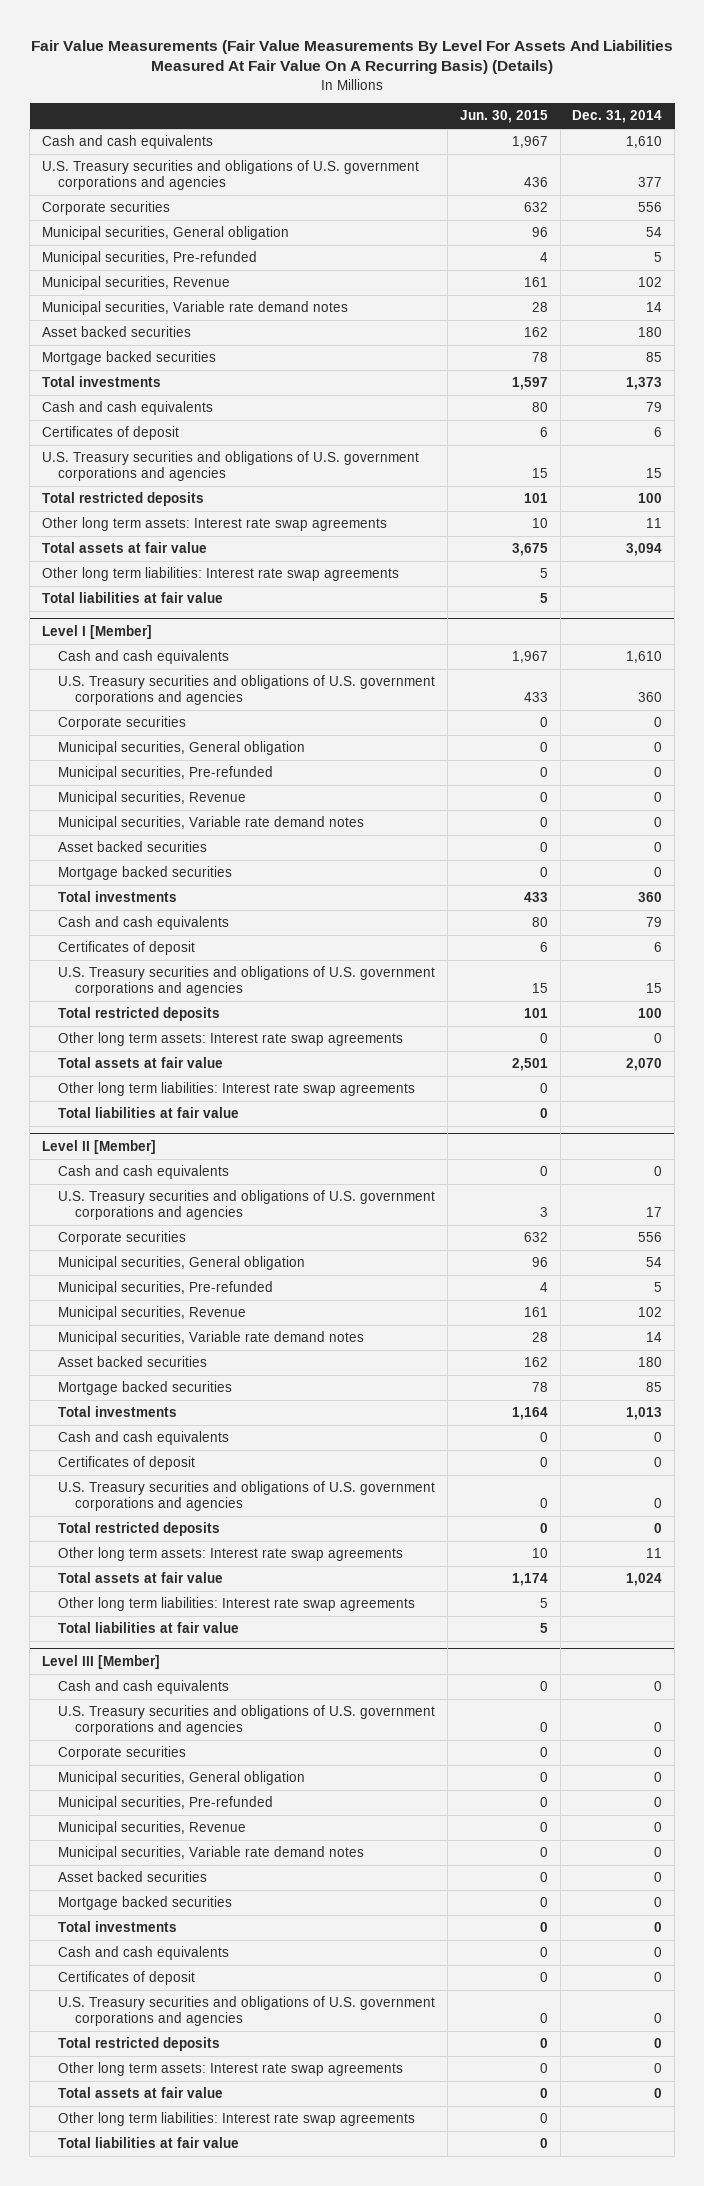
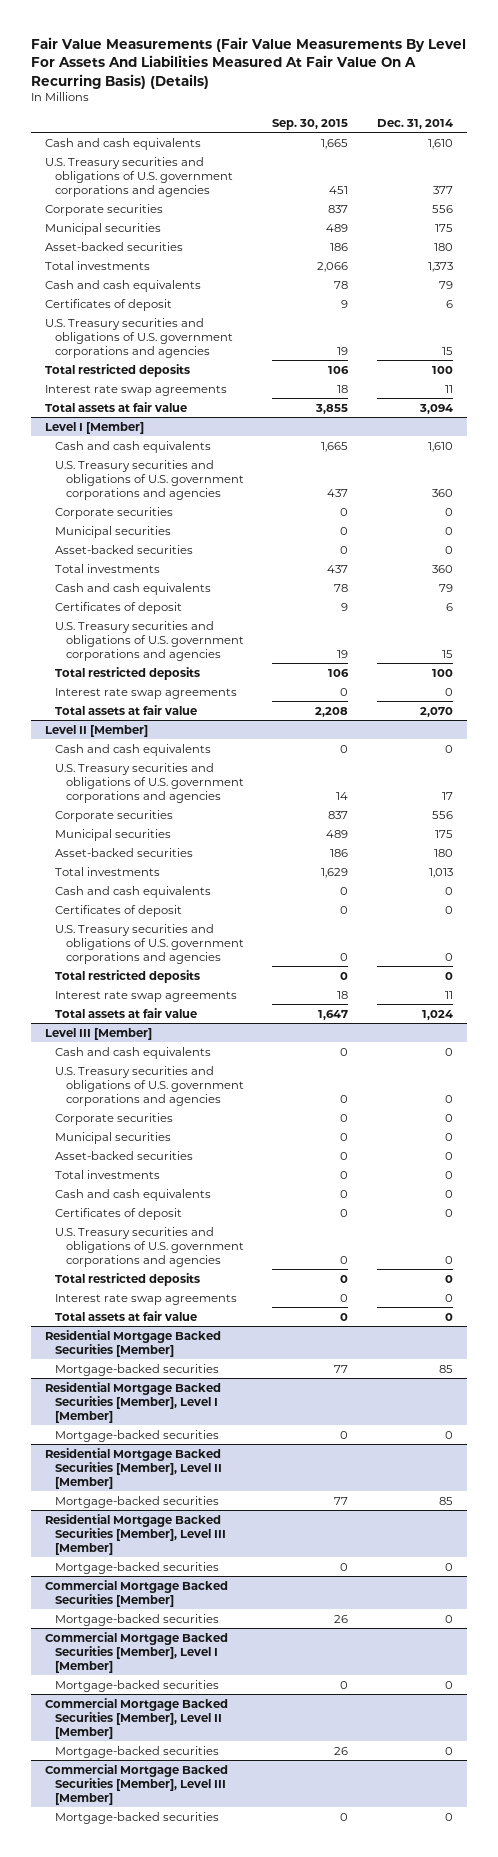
- | Jun. 30, 2015 | Dec. 31, 2014
+ | Sep. 30, 2015 | Dec. 31, 2014
- Municipal securities, General obligation | 96 | 54
- Municipal securities, Pre-refunded | 4 | 5
- Municipal securities, Revenue | 161 | 102
- Municipal securities, Variable rate demand notes | 28 | 14
- Asset backed securities | 162 | 180
- Mortgage backed securities | 78 | 85
+ Municipal securities | 489 | 175
+ Asset-backed securities | 186 | 180
- Other long term assets: Interest rate swap agreements | 10 | 11
+ Interest rate swap agreements | 18 | 11
- Other long term liabilities: Interest rate swap agreements | 5 |
- Total liabilities at fair value | 5 |
@ Level I [Member]
- Municipal securities, General obligation | 0 | 0
- Municipal securities, Pre-refunded | 0 | 0
- Municipal securities, Revenue | 0 | 0
- Municipal securities, Variable rate demand notes | 0 | 0
- Asset backed securities | 0 | 0
- Mortgage backed securities | 0 | 0
+ Municipal securities | 0 | 0
+ Asset-backed securities | 0 | 0
- Other long term assets: Interest rate swap agreements | 0 | 0
+ Interest rate swap agreements | 0 | 0
- Other long term liabilities: Interest rate swap agreements | 0 |
- Total liabilities at fair value | 0 |
@ Level II [Member]
- Municipal securities, General obligation | 96 | 54
- Municipal securities, Pre-refunded | 4 | 5
- Municipal securities, Revenue | 161 | 102
- Municipal securities, Variable rate demand notes | 28 | 14
- Asset backed securities | 162 | 180
- Mortgage backed securities | 78 | 85
+ Municipal securities | 489 | 175
+ Asset-backed securities | 186 | 180
- Other long term assets: Interest rate swap agreements | 10 | 11
+ Interest rate swap agreements | 18 | 11
- Other long term liabilities: Interest rate swap agreements | 5 |
- Total liabilities at fair value | 5 |
@ Level III [Member]
- Municipal securities, General obligation | 0 | 0
- Municipal securities, Pre-refunded | 0 | 0
- Municipal securities, Revenue | 0 | 0
- Municipal securities, Variable rate demand notes | 0 | 0
- Asset backed securities | 0 | 0
- Mortgage backed securities | 0 | 0
+ Municipal securities | 0 | 0
+ Asset-backed securities | 0 | 0
- Other long term assets: Interest rate swap agreements | 0 | 0
+ Interest rate swap agreements | 0 | 0
- Other long term liabilities: Interest rate swap agreements | 0 |
- Total liabilities at fair value | 0 |
+ Residential Mortgage Backed Securities [Member]
+ Mortgage-backed securities | 77 | 85
+ Residential Mortgage Backed Securities [Member], Level I [Member]
+ Mortgage-backed securities | 0 | 0
+ Residential Mortgage Backed Securities [Member], Level II [Member]
+ Mortgage-backed securities | 77 | 85
+ Residential Mortgage Backed Securities [Member], Level III [Member]
+ Mortgage-backed securities | 0 | 0
+ Commercial Mortgage Backed Securities [Member]
+ Mortgage-backed securities | 26 | 0
+ Commercial Mortgage Backed Securities [Member], Level I [Member]
+ Mortgage-backed securities | 0 | 0
+ Commercial Mortgage Backed Securities [Member], Level II [Member]
+ Mortgage-backed securities | 26 | 0
+ Commercial Mortgage Backed Securities [Member], Level III [Member]
+ Mortgage-backed securities | 0 | 0

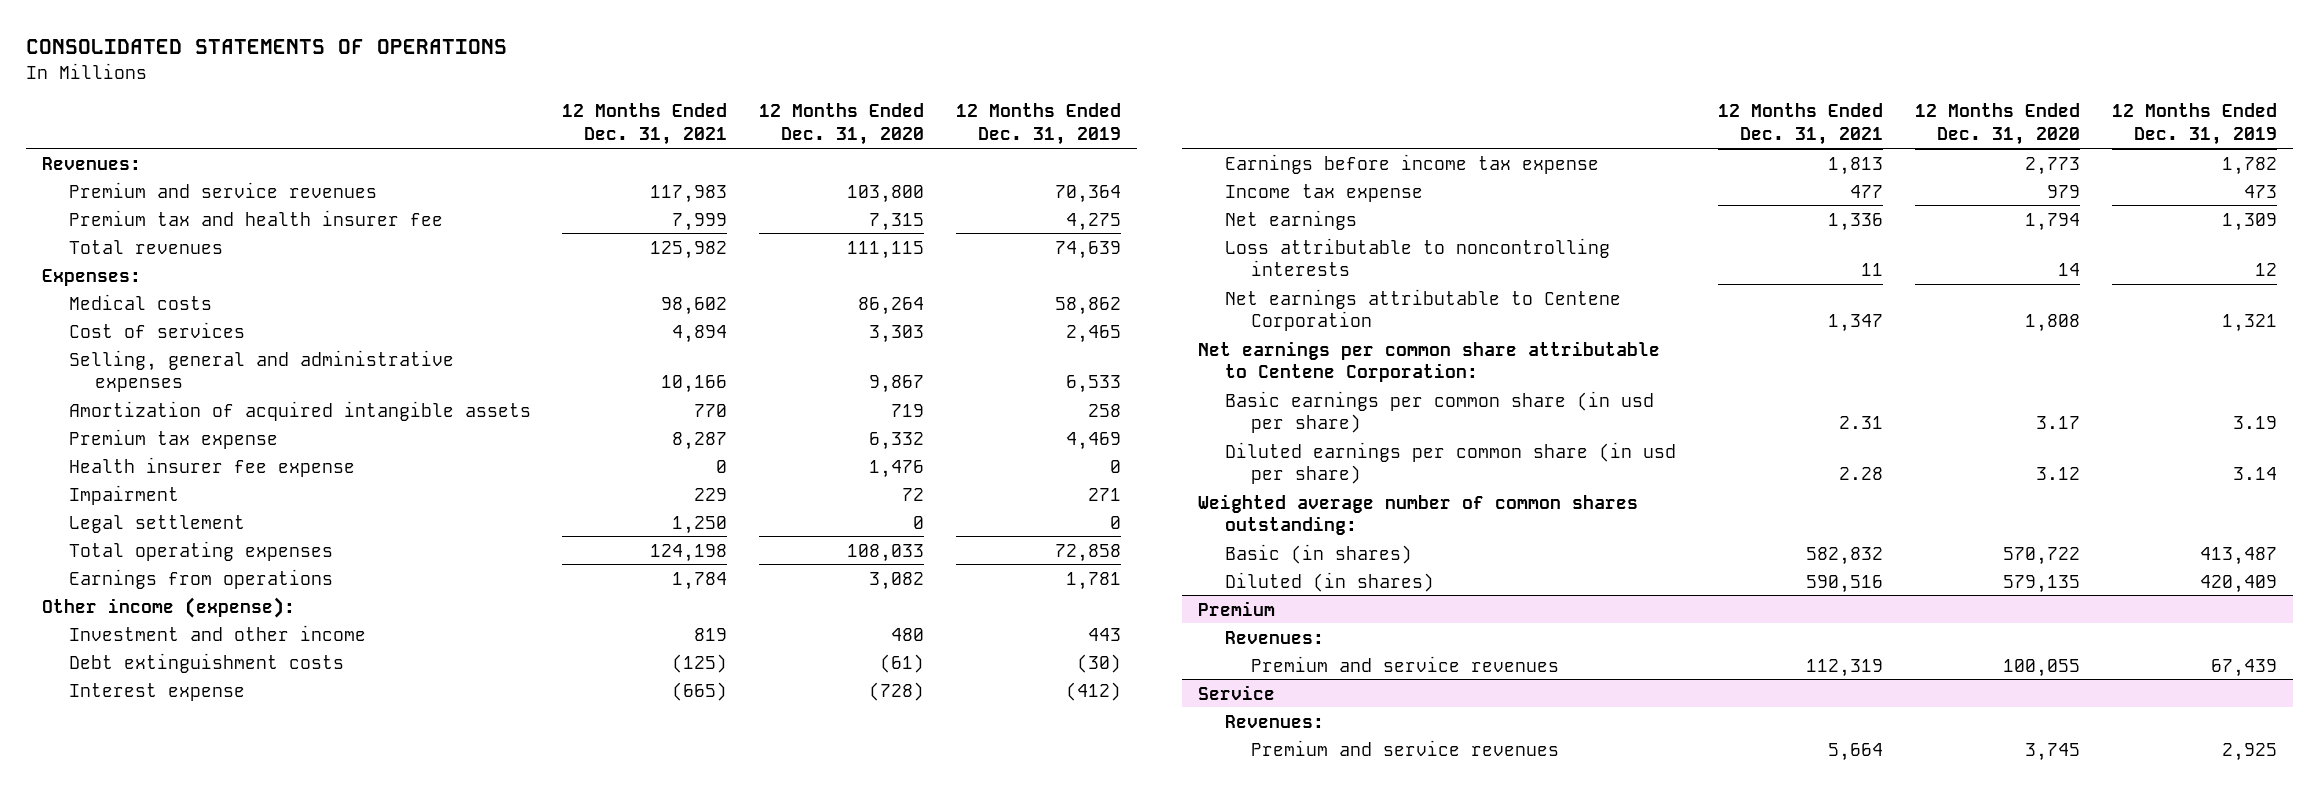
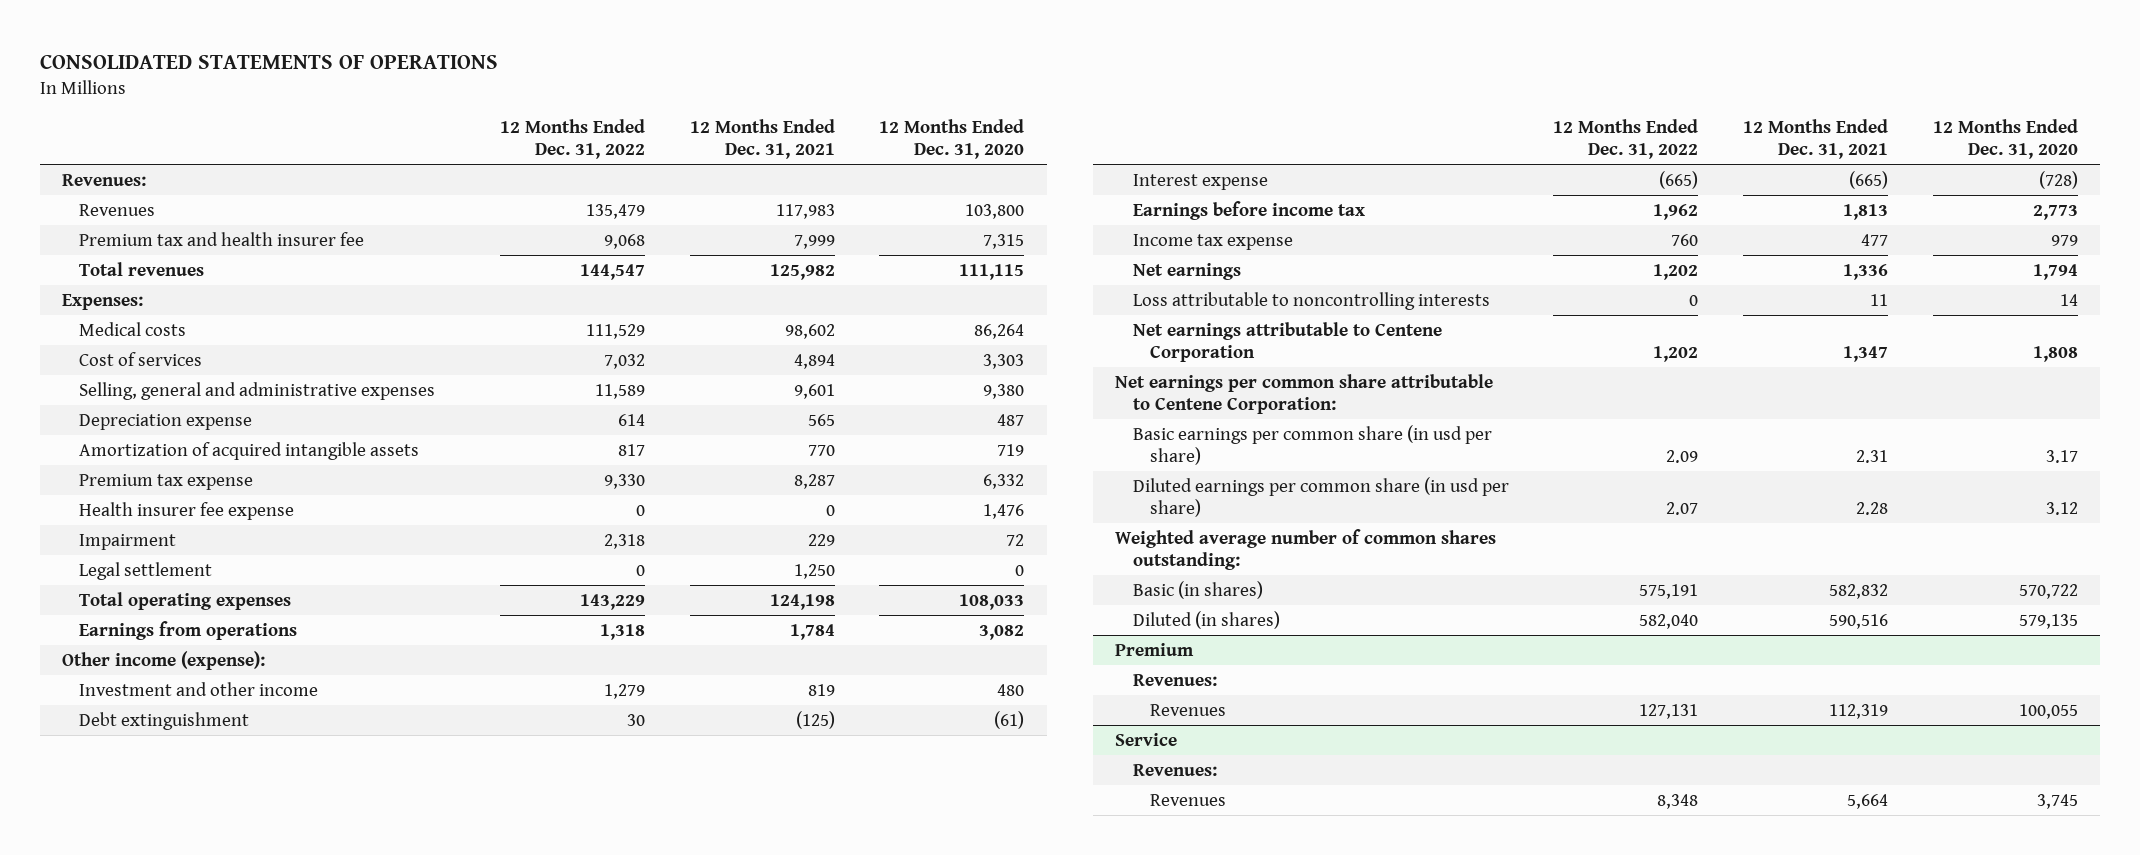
- | 12 Months Ended Dec. 31, 2021 | 12 Months Ended Dec. 31, 2020 | 12 Months Ended Dec. 31, 2019
+ | 12 Months Ended Dec. 31, 2022 | 12 Months Ended Dec. 31, 2021 | 12 Months Ended Dec. 31, 2020
- Premium and service revenues | 117,983 | 103,800 | 70,364
+ Revenues | 135,479 | 117,983 | 103,800
- Selling, general and administrative expenses | 10,166 | 9,867 | 6,533
+ Selling, general and administrative expenses | 11,589 | 9,601 | 9,380
+ Depreciation expense | 614 | 565 | 487
- Debt extinguishment costs | (125) | (61) | (30)
+ Debt extinguishment | 30 | (125) | (61)
- Earnings before income tax expense | 1,813 | 2,773 | 1,782
+ Earnings before income tax | 1,962 | 1,813 | 2,773
@ Premium
- Premium and service revenues | 112,319 | 100,055 | 67,439
+ Revenues | 127,131 | 112,319 | 100,055
@ Service
- Premium and service revenues | 5,664 | 3,745 | 2,925
+ Revenues | 8,348 | 5,664 | 3,745

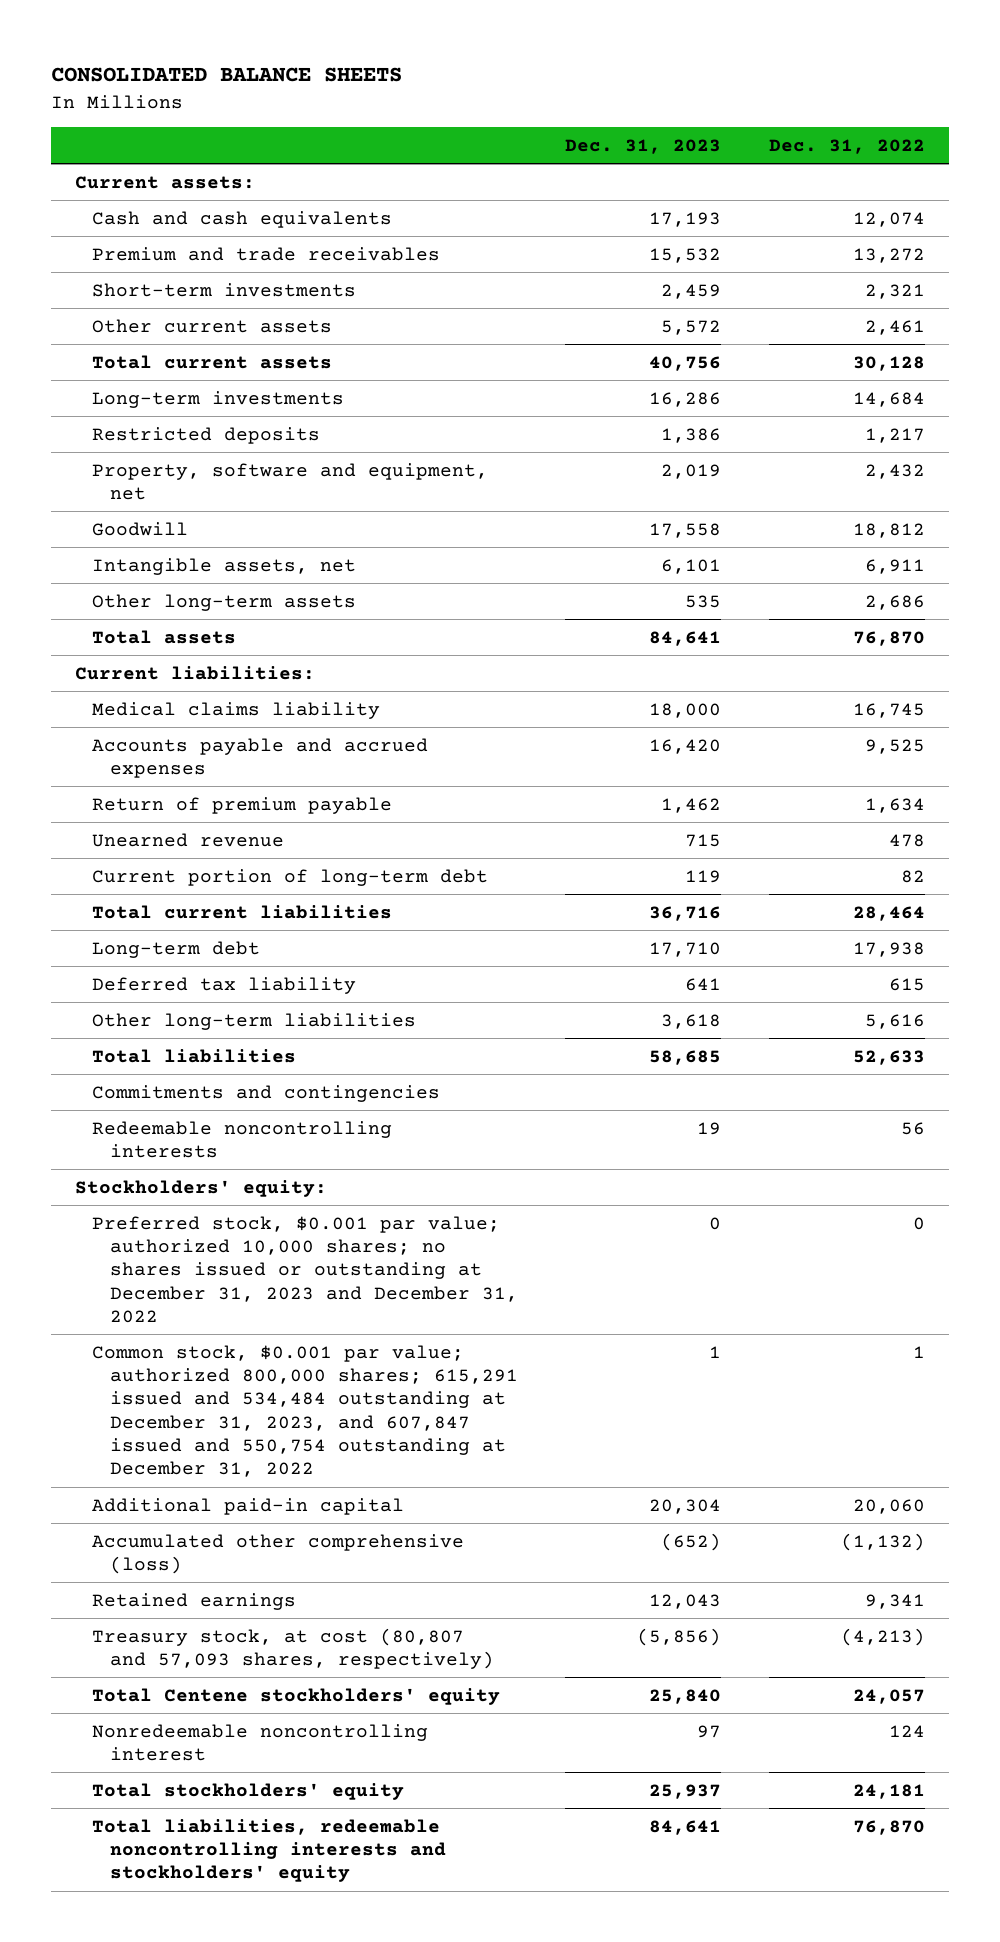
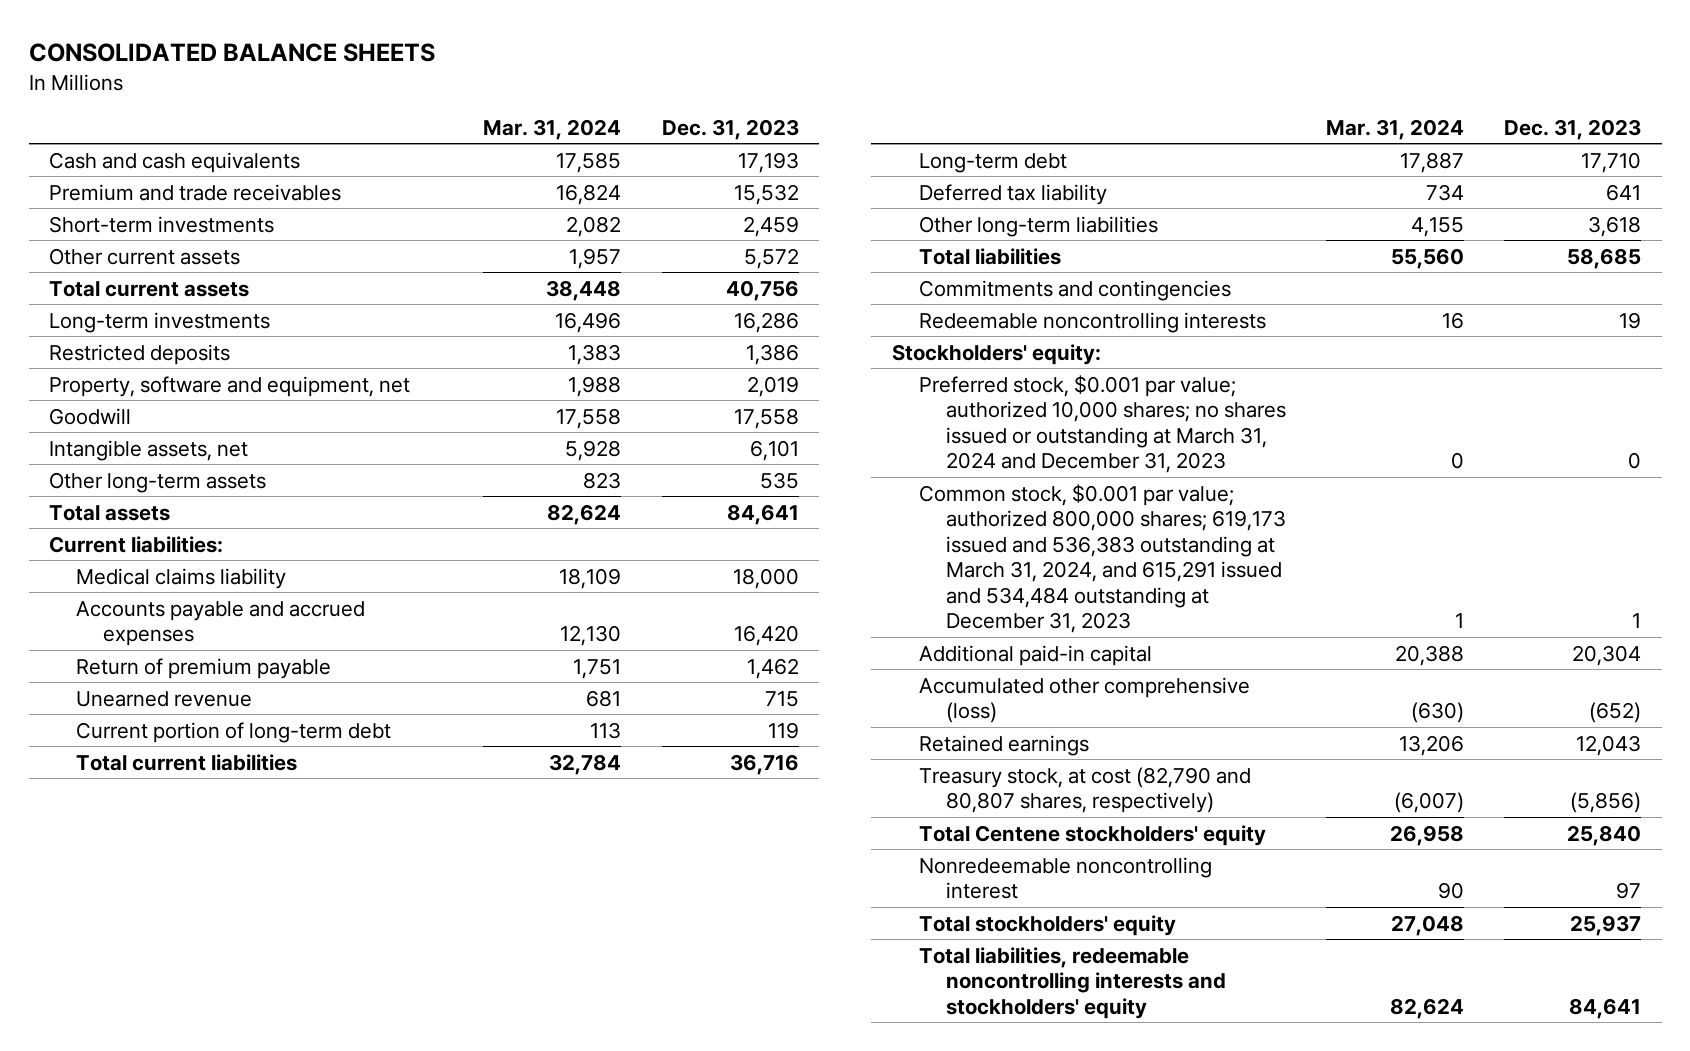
- | Dec. 31, 2023 | Dec. 31, 2022
+ | Mar. 31, 2024 | Dec. 31, 2023
- Current assets:
- Preferred stock, $0.001 par value; authorized 10,000 shares; no shares issued or outstanding at December 31, 2023 and December 31, 2022 | 0 | 0
- Common stock, $0.001 par value; authorized 800,000 shares; 615,291 issued and 534,484 outstanding at December 31, 2023, and 607,847 issued and 550,754 outstanding at December 31, 2022 | 1 | 1
+ Preferred stock, $0.001 par value; authorized 10,000 shares; no shares issued or outstanding at March 31, 2024 and December 31, 2023 | 0 | 0
+ Common stock, $0.001 par value; authorized 800,000 shares; 619,173 issued and 536,383 outstanding at March 31, 2024, and 615,291 issued and 534,484 outstanding at December 31, 2023 | 1 | 1
- Treasury stock, at cost (80,807 and 57,093 shares, respectively) | (5,856) | (4,213)
+ Treasury stock, at cost (82,790 and 80,807 shares, respectively) | (6,007) | (5,856)

